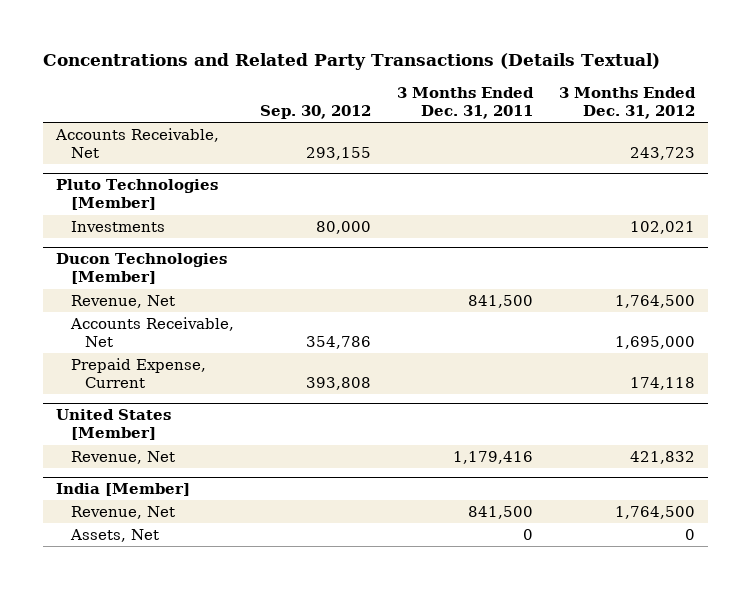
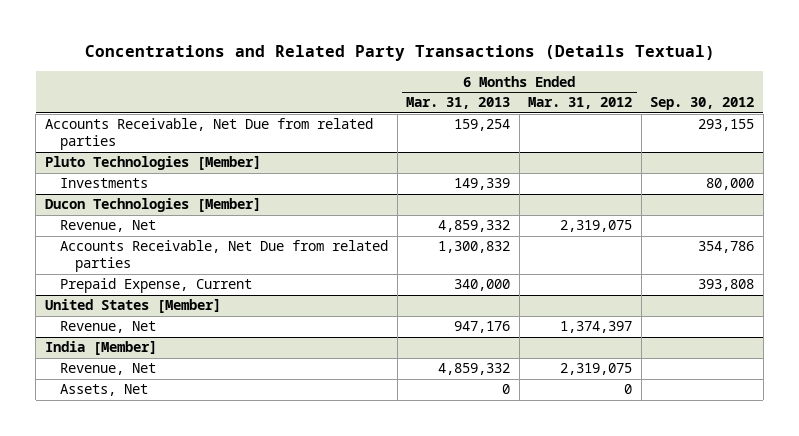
- | Sep. 30, 2012 | 3 Months Ended Dec. 31, 2011 | 3 Months Ended Dec. 31, 2012
+ | 6 Months Ended Mar. 31, 2013 | 6 Months Ended Mar. 31, 2012 | Sep. 30, 2012
- Accounts Receivable, Net | 293,155 | | 243,723
+ Accounts Receivable, Net Due from related parties | 159,254 | | 293,155
@ Ducon Technologies [Member]
- Accounts Receivable, Net | 354,786 | | 1,695,000
+ Accounts Receivable, Net Due from related parties | 1,300,832 | | 354,786

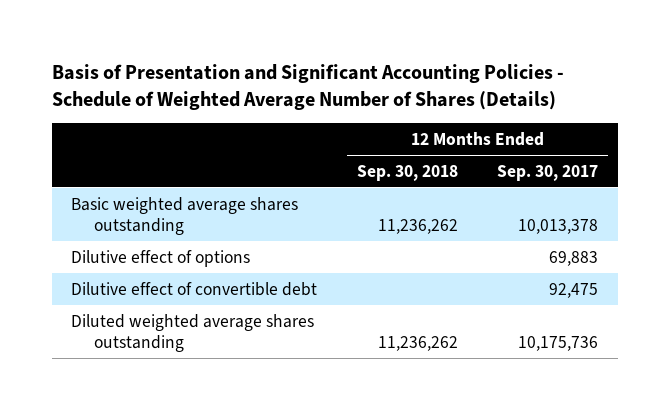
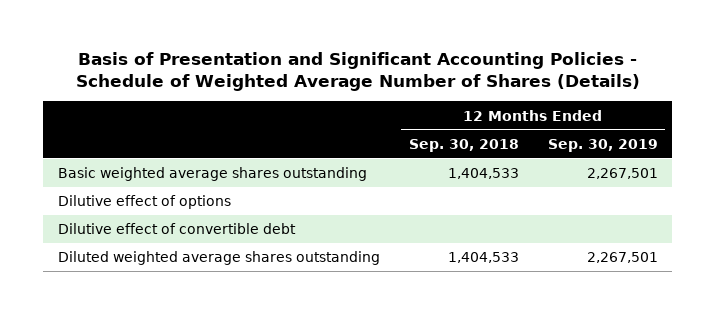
- | 12 Months Ended Sep. 30, 2018 | 12 Months Ended Sep. 30, 2017
+ | 12 Months Ended Sep. 30, 2018 | 12 Months Ended Sep. 30, 2019
- Basic weighted average shares outstanding | 11,236,262 | 10,013,378
+ Basic weighted average shares outstanding | 1,404,533 | 2,267,501
- Diluted weighted average shares outstanding | 11,236,262 | 10,175,736
+ Diluted weighted average shares outstanding | 1,404,533 | 2,267,501

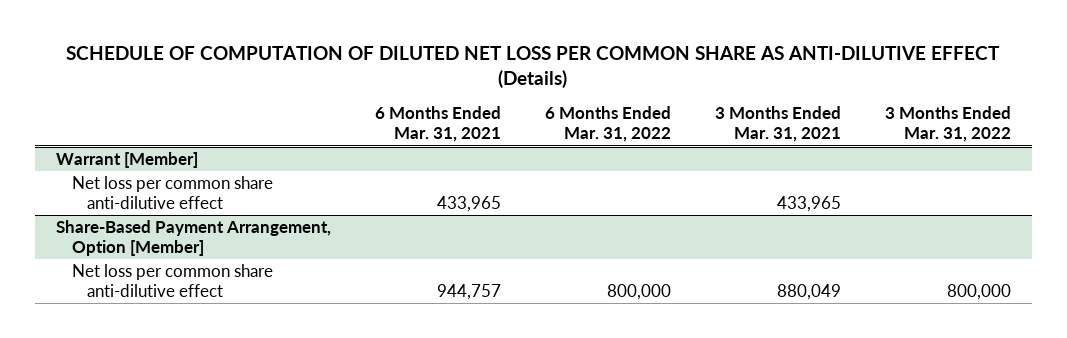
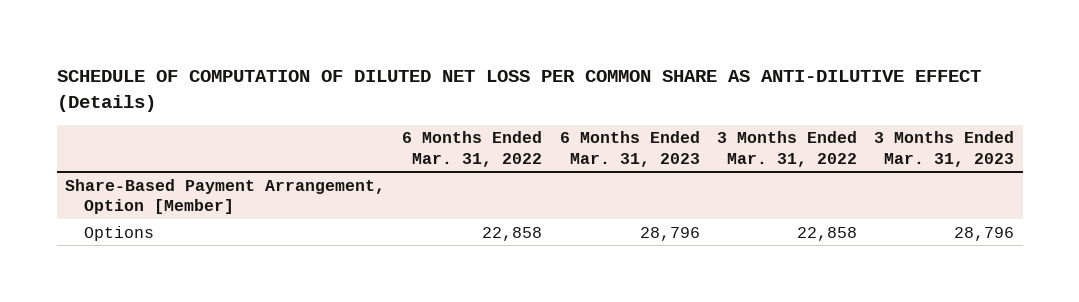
- | 6 Months Ended Mar. 31, 2021 | 6 Months Ended Mar. 31, 2022 | 3 Months Ended Mar. 31, 2021 | 3 Months Ended Mar. 31, 2022
+ | 6 Months Ended Mar. 31, 2022 | 6 Months Ended Mar. 31, 2023 | 3 Months Ended Mar. 31, 2022 | 3 Months Ended Mar. 31, 2023
- Warrant [Member]
- Net loss per common share anti-dilutive effect | 433,965 | | 433,965 |
@ Share-Based Payment Arrangement, Option [Member]
- Net loss per common share anti-dilutive effect | 944,757 | 800,000 | 880,049 | 800,000
+ Options | 22,858 | 28,796 | 22,858 | 28,796

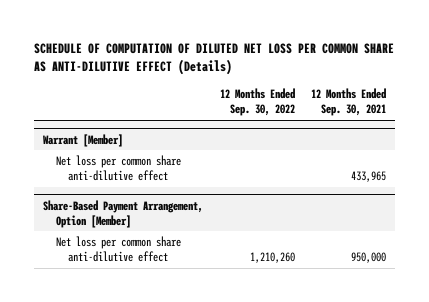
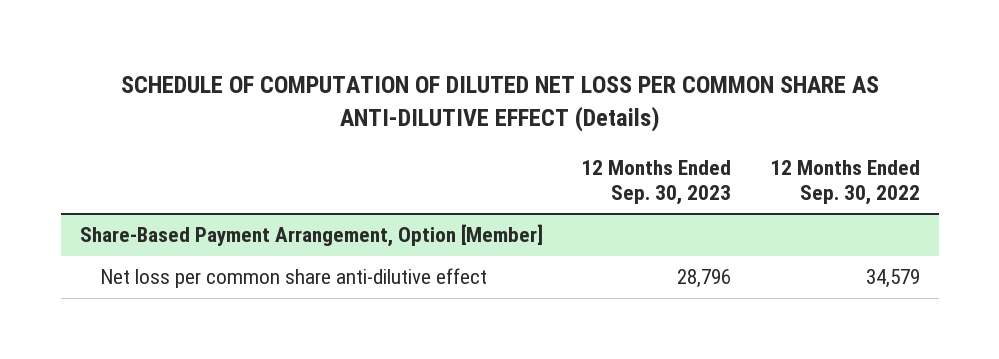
- | 12 Months Ended Sep. 30, 2022 | 12 Months Ended Sep. 30, 2021
+ | 12 Months Ended Sep. 30, 2023 | 12 Months Ended Sep. 30, 2022
- Warrant [Member]
- Net loss per common share anti-dilutive effect | | 433,965
@ Share-Based Payment Arrangement, Option [Member]
- Net loss per common share anti-dilutive effect | 1,210,260 | 950,000
+ Net loss per common share anti-dilutive effect | 28,796 | 34,579

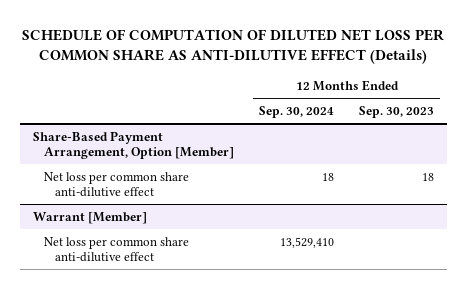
- | 12 Months Ended Sep. 30, 2023 | 12 Months Ended Sep. 30, 2022
+ | 12 Months Ended Sep. 30, 2024 | 12 Months Ended Sep. 30, 2023
@ Share-Based Payment Arrangement, Option [Member]
- Net loss per common share anti-dilutive effect | 28,796 | 34,579
+ Net loss per common share anti-dilutive effect | 18 | 18
+ Warrant [Member]
+ Net loss per common share anti-dilutive effect | 13,529,410 |

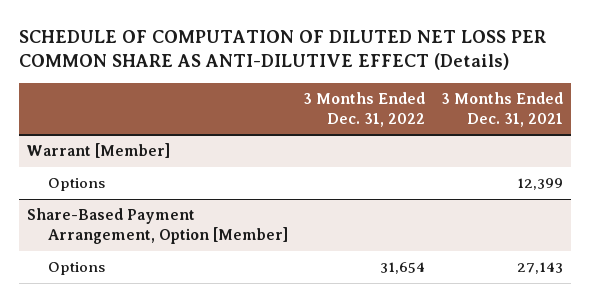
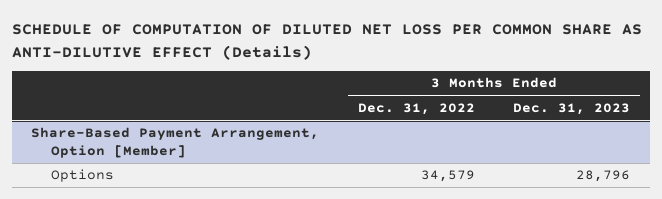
- | 3 Months Ended Dec. 31, 2022 | 3 Months Ended Dec. 31, 2021
+ | 3 Months Ended Dec. 31, 2022 | 3 Months Ended Dec. 31, 2023
- Warrant [Member]
- Options | | 12,399
@ Share-Based Payment Arrangement, Option [Member]
- Options | 31,654 | 27,143
+ Options | 34,579 | 28,796

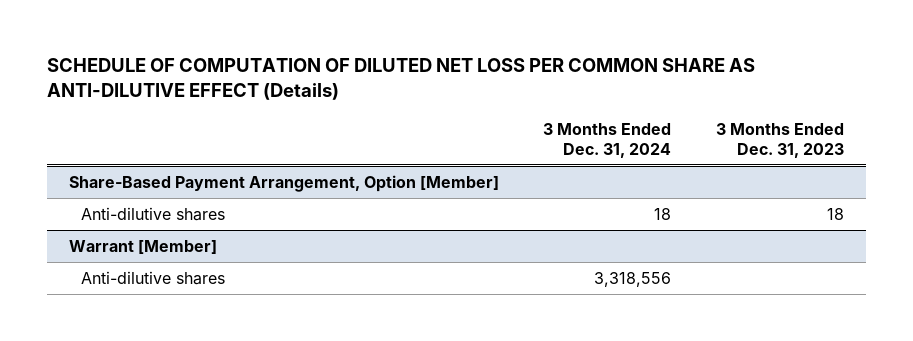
- | 3 Months Ended Dec. 31, 2022 | 3 Months Ended Dec. 31, 2023
+ | 3 Months Ended Dec. 31, 2024 | 3 Months Ended Dec. 31, 2023
@ Share-Based Payment Arrangement, Option [Member]
- Options | 34,579 | 28,796
+ Anti-dilutive shares | 18 | 18
+ Warrant [Member]
+ Anti-dilutive shares | 3,318,556 |

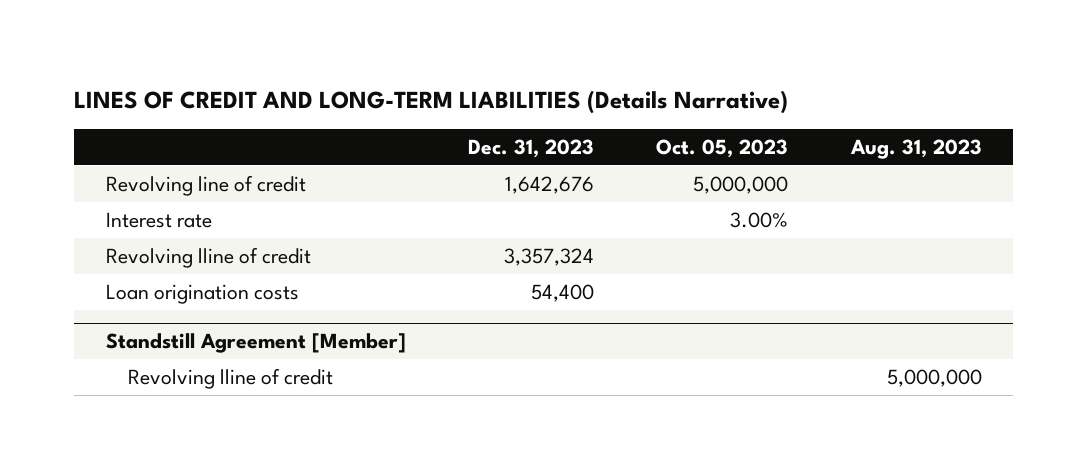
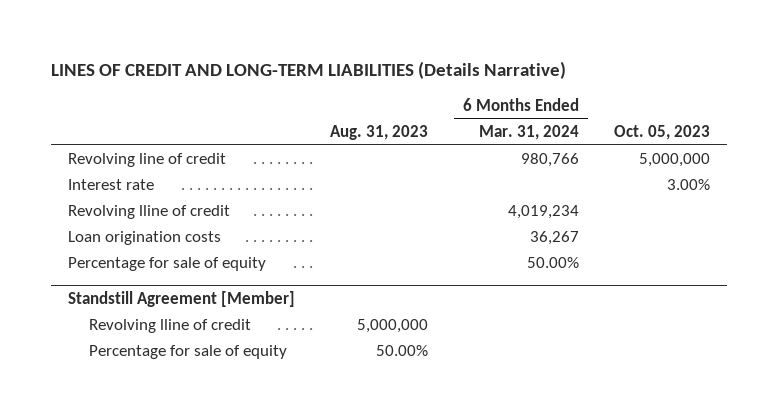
- | Dec. 31, 2023 | Oct. 05, 2023 | Aug. 31, 2023
+ | Aug. 31, 2023 | 6 Months Ended Mar. 31, 2024 | Oct. 05, 2023
+ Percentage for sale of equity | | 50.00% |
@ Standstill Agreement [Member]
+ Percentage for sale of equity | 50.00% | |

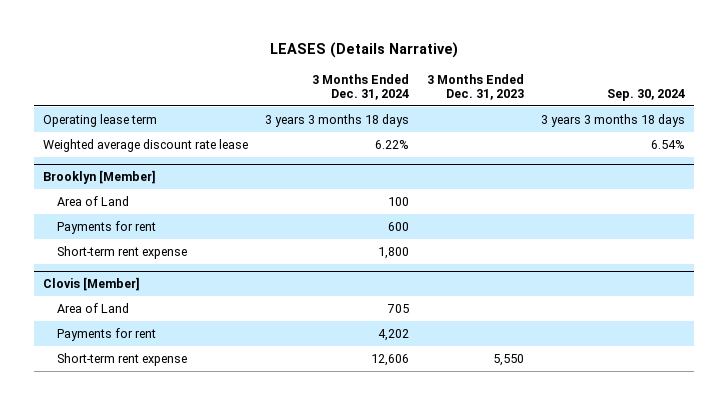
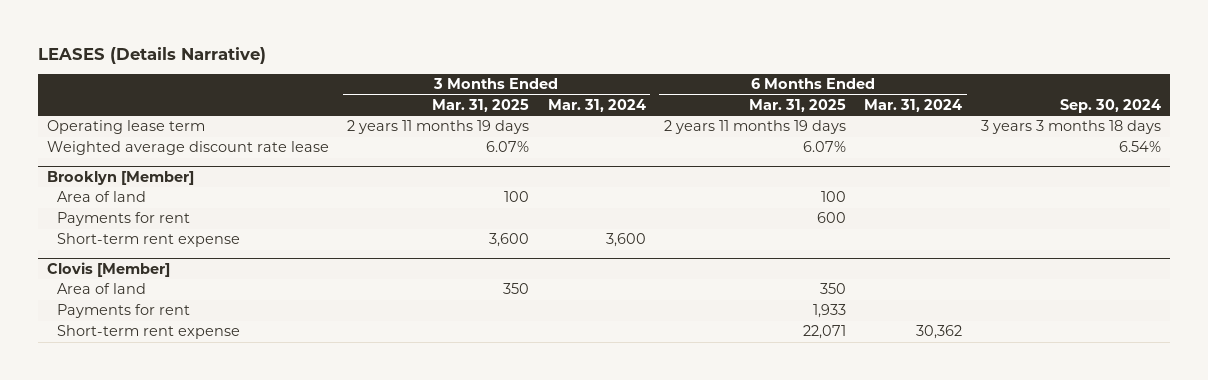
- | 3 Months Ended Dec. 31, 2024 | 3 Months Ended Dec. 31, 2023 | Sep. 30, 2024
+ | 3 Months Ended Mar. 31, 2025 | 3 Months Ended Mar. 31, 2024 | 6 Months Ended Mar. 31, 2025 | 6 Months Ended Mar. 31, 2024 | Sep. 30, 2024
@ Brooklyn [Member]
- Area of Land | 100 | |
+ Area of land | 100 | | 100 | |
@ Clovis [Member]
- Area of Land | 705 | |
+ Area of land | 350 | | 350 | |

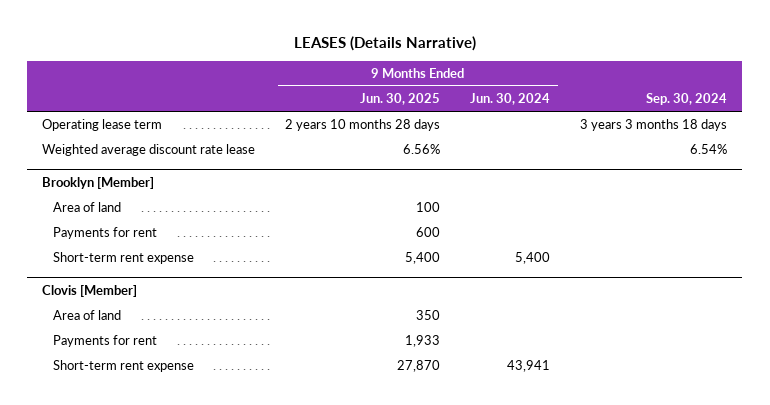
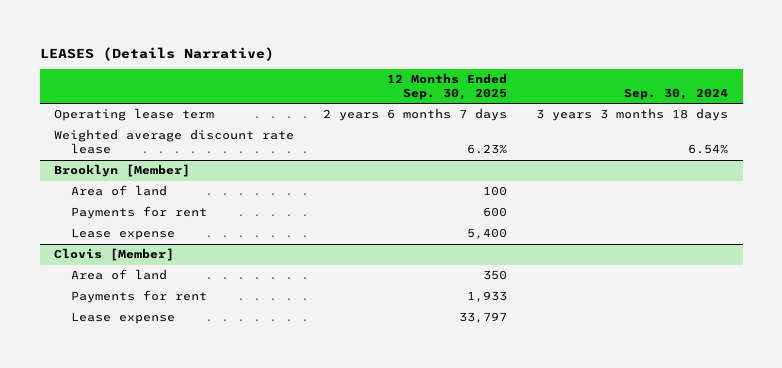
- | 9 Months Ended Jun. 30, 2025 | 9 Months Ended Jun. 30, 2024 | Sep. 30, 2024
+ | 12 Months Ended Sep. 30, 2025 | Sep. 30, 2024
@ Brooklyn [Member]
- Short-term rent expense | 5,400 | 5,400 |
+ Lease expense | 5,400 |
@ Clovis [Member]
- Short-term rent expense | 27,870 | 43,941 |
+ Lease expense | 33,797 |

